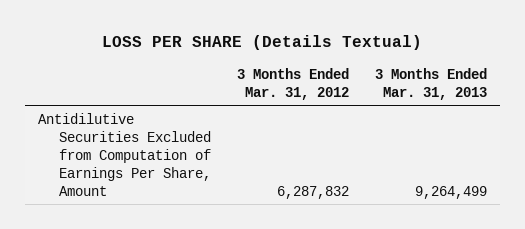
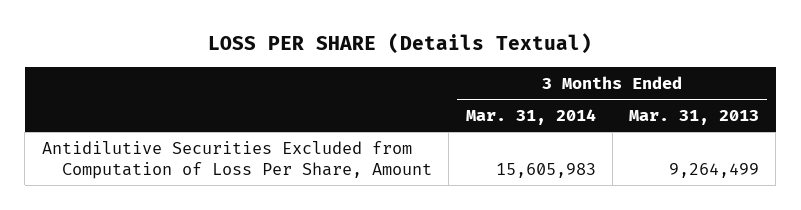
- | 3 Months Ended Mar. 31, 2012 | 3 Months Ended Mar. 31, 2013
+ | 3 Months Ended Mar. 31, 2014 | 3 Months Ended Mar. 31, 2013
- Antidilutive Securities Excluded from Computation of Earnings Per Share, Amount | 6,287,832 | 9,264,499
+ Antidilutive Securities Excluded from Computation of Loss Per Share, Amount | 15,605,983 | 9,264,499

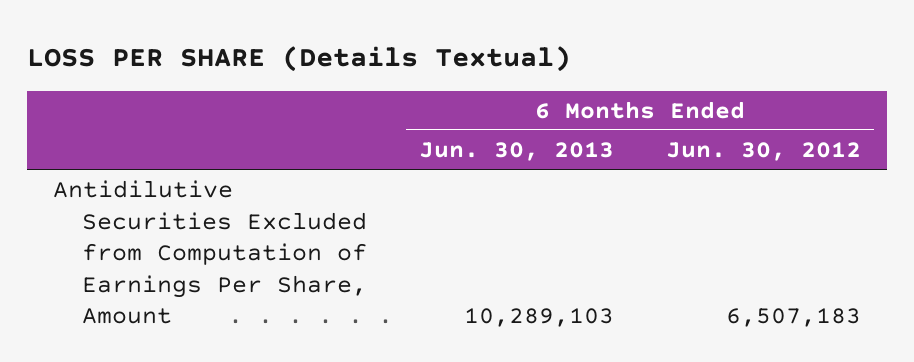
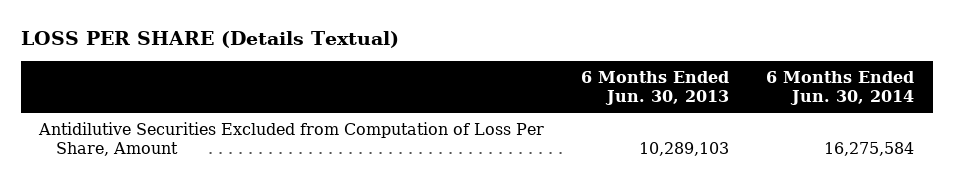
- | 6 Months Ended Jun. 30, 2013 | 6 Months Ended Jun. 30, 2012
+ | 6 Months Ended Jun. 30, 2013 | 6 Months Ended Jun. 30, 2014
- Antidilutive Securities Excluded from Computation of Earnings Per Share, Amount | 10,289,103 | 6,507,183
+ Antidilutive Securities Excluded from Computation of Loss Per Share, Amount | 10,289,103 | 16,275,584

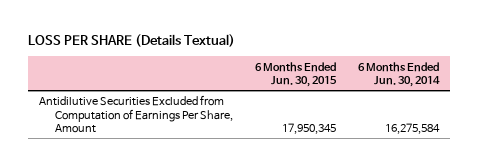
- | 6 Months Ended Jun. 30, 2013 | 6 Months Ended Jun. 30, 2014
+ | 6 Months Ended Jun. 30, 2015 | 6 Months Ended Jun. 30, 2014
- Antidilutive Securities Excluded from Computation of Loss Per Share, Amount | 10,289,103 | 16,275,584
+ Antidilutive Securities Excluded from Computation of Earnings Per Share, Amount | 17,950,345 | 16,275,584

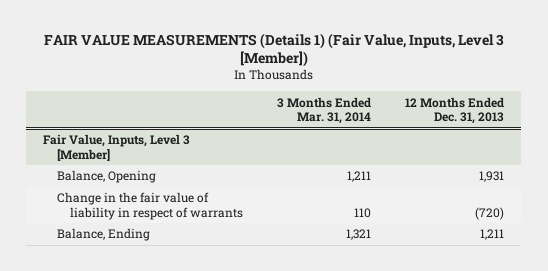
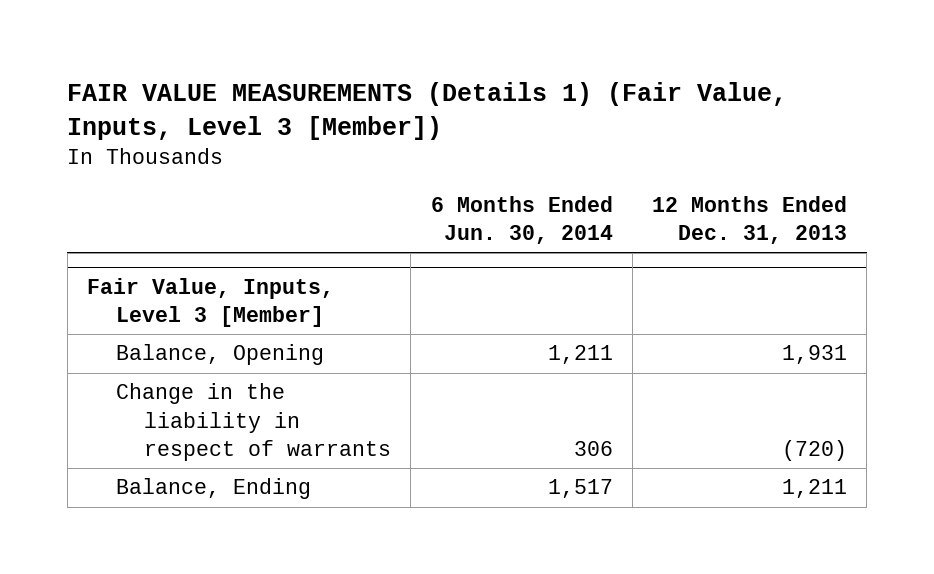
- | 3 Months Ended Mar. 31, 2014 | 12 Months Ended Dec. 31, 2013
+ | 6 Months Ended Jun. 30, 2014 | 12 Months Ended Dec. 31, 2013
@ Fair Value, Inputs, Level 3 [Member]
- Change in the fair value of liability in respect of warrants | 110 | (720)
+ Change in the liability in respect of warrants | 306 | (720)

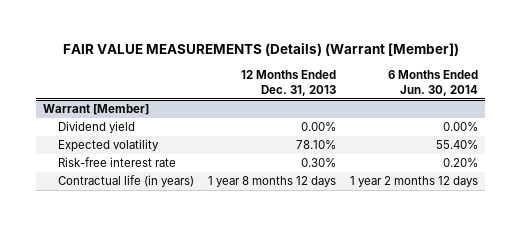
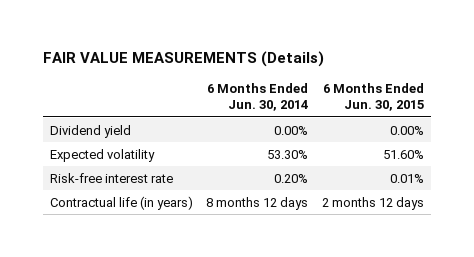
- FAIR VALUE MEASUREMENTS (Details) (Warrant [Member])
+ FAIR VALUE MEASUREMENTS (Details)
- | 12 Months Ended Dec. 31, 2013 | 6 Months Ended Jun. 30, 2014
+ | 6 Months Ended Jun. 30, 2014 | 6 Months Ended Jun. 30, 2015
- Warrant [Member]
- Expected volatility | 78.10% | 55.40%
+ Expected volatility | 53.30% | 51.60%
- Contractual life (in years) | 1 year 8 months 12 days | 1 year 2 months 12 days
+ Contractual life (in years) | 8 months 12 days | 2 months 12 days

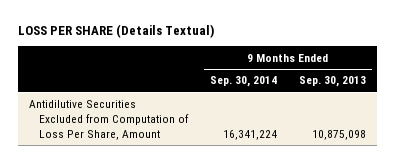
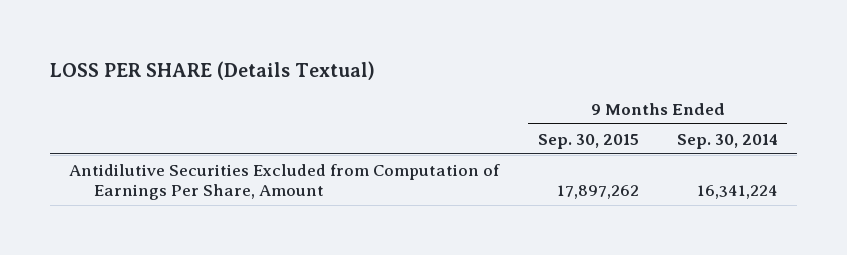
- | 9 Months Ended Sep. 30, 2014 | 9 Months Ended Sep. 30, 2013
+ | 9 Months Ended Sep. 30, 2015 | 9 Months Ended Sep. 30, 2014
- Antidilutive Securities Excluded from Computation of Loss Per Share, Amount | 16,341,224 | 10,875,098
+ Antidilutive Securities Excluded from Computation of Earnings Per Share, Amount | 17,897,262 | 16,341,224

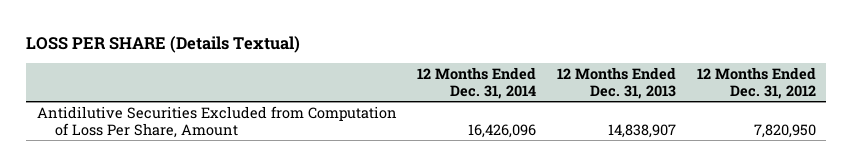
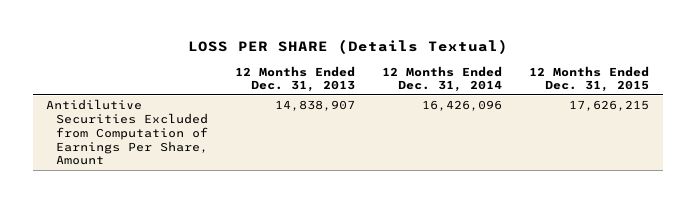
- | 12 Months Ended Dec. 31, 2014 | 12 Months Ended Dec. 31, 2013 | 12 Months Ended Dec. 31, 2012
+ | 12 Months Ended Dec. 31, 2013 | 12 Months Ended Dec. 31, 2014 | 12 Months Ended Dec. 31, 2015
- Antidilutive Securities Excluded from Computation of Loss Per Share, Amount | 16,426,096 | 14,838,907 | 7,820,950
+ Antidilutive Securities Excluded from Computation of Earnings Per Share, Amount | 14,838,907 | 16,426,096 | 17,626,215

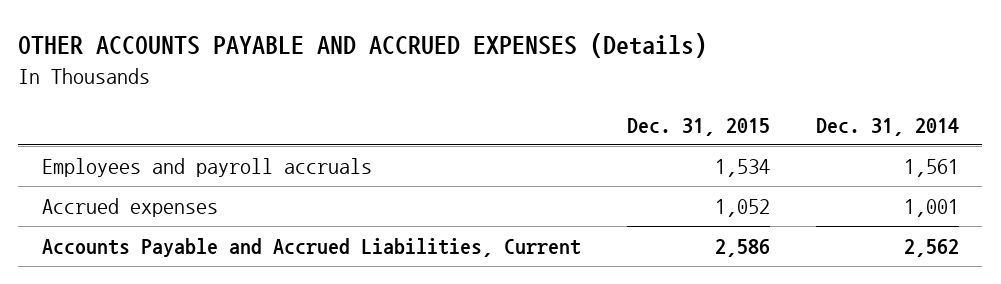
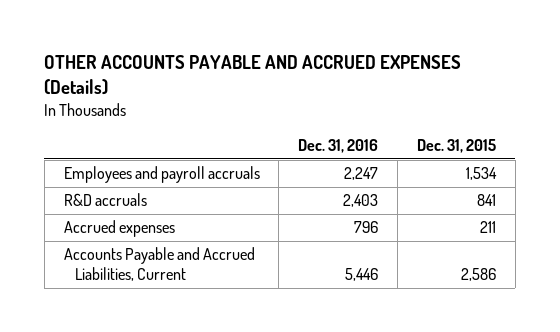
- | Dec. 31, 2015 | Dec. 31, 2014
+ | Dec. 31, 2016 | Dec. 31, 2015
- Accrued expenses | 1,052 | 1,001
+ R&D accruals | 2,403 | 841
+ Accrued expenses | 796 | 211

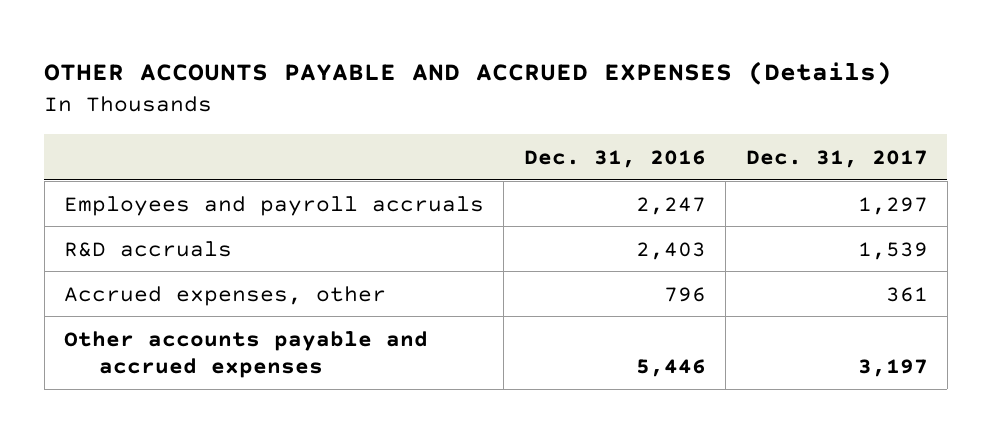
- | Dec. 31, 2016 | Dec. 31, 2015
+ | Dec. 31, 2016 | Dec. 31, 2017
- Accrued expenses | 796 | 211
- Accounts Payable and Accrued Liabilities, Current | 5,446 | 2,586
+ Accrued expenses, other | 796 | 361
+ Other accounts payable and accrued expenses | 5,446 | 3,197

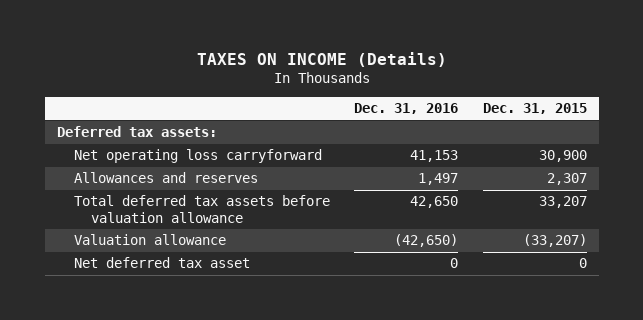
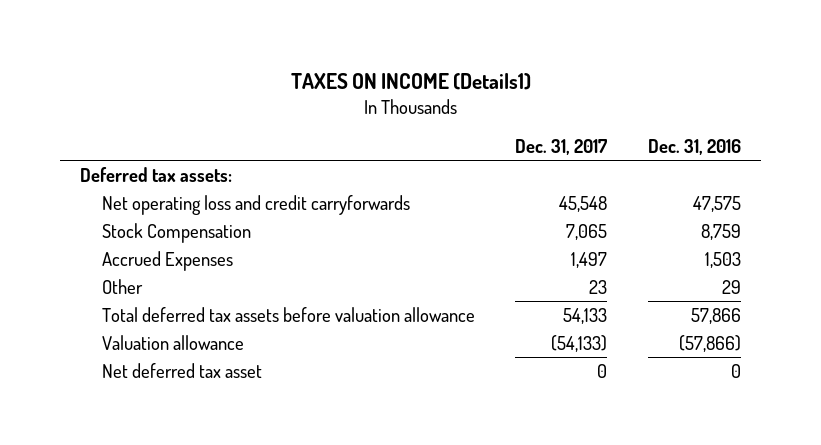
- TAXES ON INCOME (Details)
+ TAXES ON INCOME (Details1)
- | Dec. 31, 2016 | Dec. 31, 2015
+ | Dec. 31, 2017 | Dec. 31, 2016
- Net operating loss carryforward | 41,153 | 30,900
- Allowances and reserves | 1,497 | 2,307
- Total deferred tax assets before valuation allowance | 42,650 | 33,207
- Valuation allowance | (42,650) | (33,207)
+ Net operating loss and credit carryforwards | 45,548 | 47,575
+ Stock Compensation | 7,065 | 8,759
+ Accrued Expenses | 1,497 | 1,503
+ Other | 23 | 29
+ Total deferred tax assets before valuation allowance | 54,133 | 57,866
+ Valuation allowance | (54,133) | (57,866)

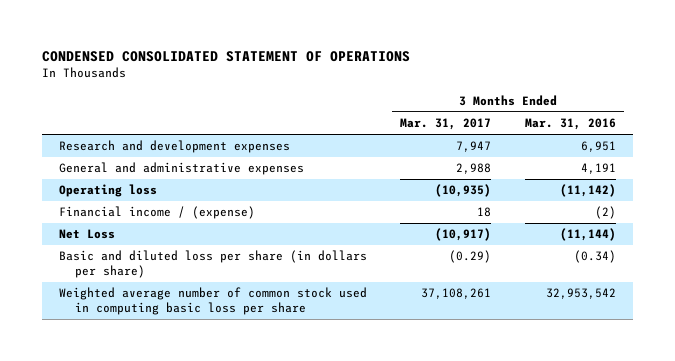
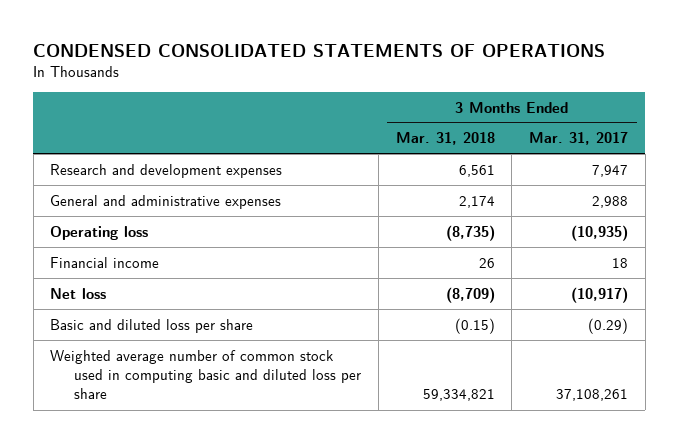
- CONDENSED CONSOLIDATED STATEMENT OF OPERATIONS
+ CONDENSED CONSOLIDATED STATEMENTS OF OPERATIONS
- | 3 Months Ended Mar. 31, 2017 | 3 Months Ended Mar. 31, 2016
+ | 3 Months Ended Mar. 31, 2018 | 3 Months Ended Mar. 31, 2017
- Financial income / (expense) | 18 | (2)
- Net Loss | (10,917) | (11,144)
- Basic and diluted loss per share (in dollars per share) | (0.29) | (0.34)
- Weighted average number of common stock used in computing basic loss per share | 37,108,261 | 32,953,542
+ Financial income | 26 | 18
+ Net loss | (8,709) | (10,917)
+ Basic and diluted loss per share | (0.15) | (0.29)
+ Weighted average number of common stock used in computing basic and diluted loss per share | 59,334,821 | 37,108,261

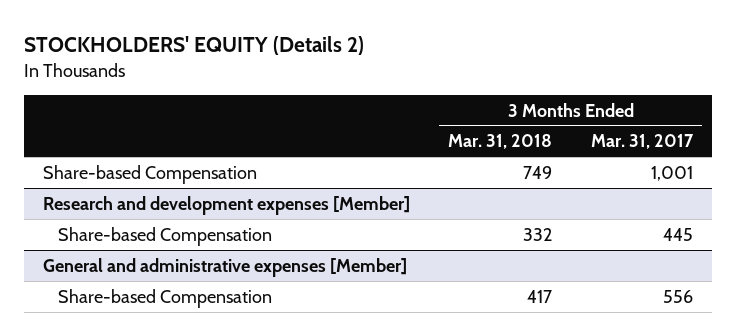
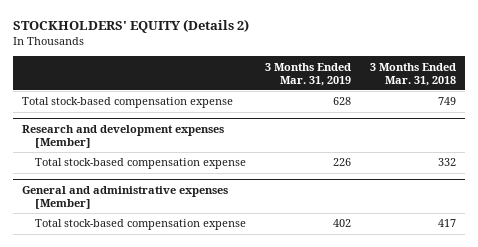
- | 3 Months Ended Mar. 31, 2018 | 3 Months Ended Mar. 31, 2017
+ | 3 Months Ended Mar. 31, 2019 | 3 Months Ended Mar. 31, 2018
- Share-based Compensation | 749 | 1,001
+ Total stock-based compensation expense | 628 | 749
@ Research and development expenses [Member]
- Share-based Compensation | 332 | 445
+ Total stock-based compensation expense | 226 | 332
@ General and administrative expenses [Member]
- Share-based Compensation | 417 | 556
+ Total stock-based compensation expense | 402 | 417

